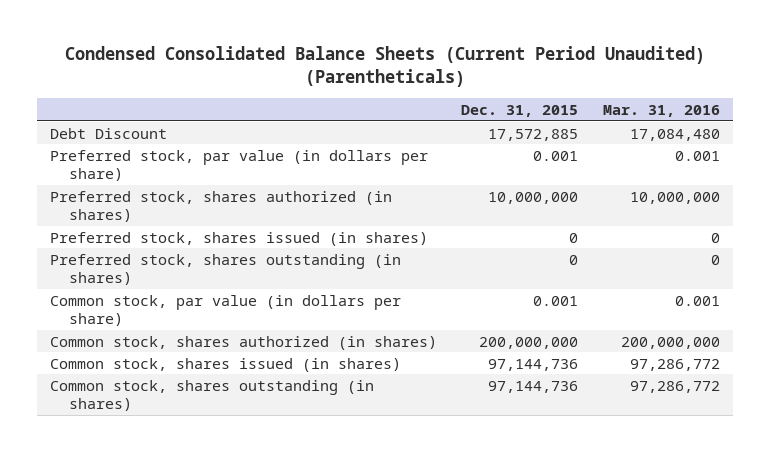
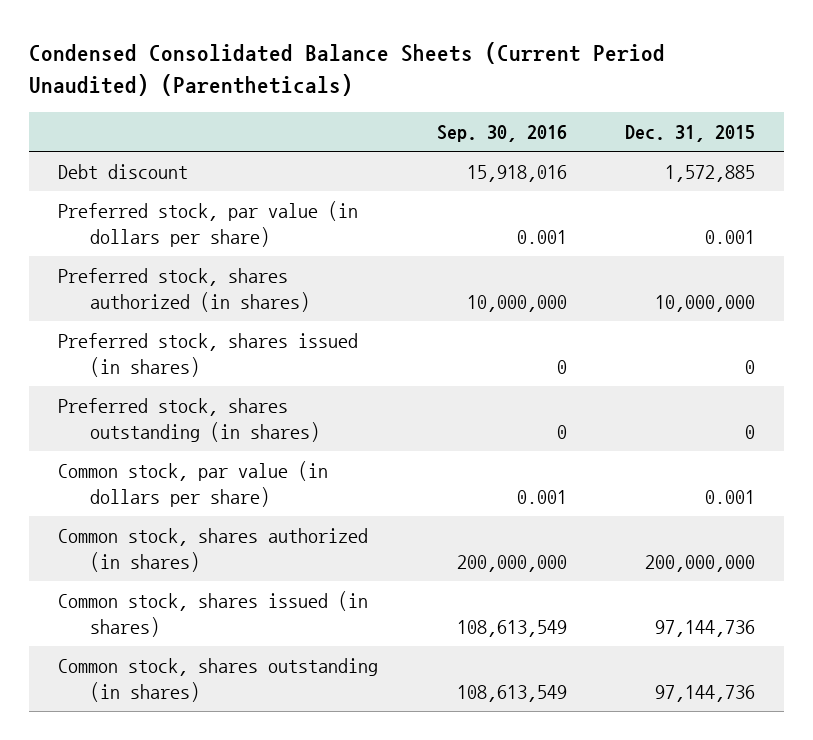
- | Dec. 31, 2015 | Mar. 31, 2016
+ | Sep. 30, 2016 | Dec. 31, 2015
- Debt Discount | 17,572,885 | 17,084,480
+ Debt discount | 15,918,016 | 1,572,885

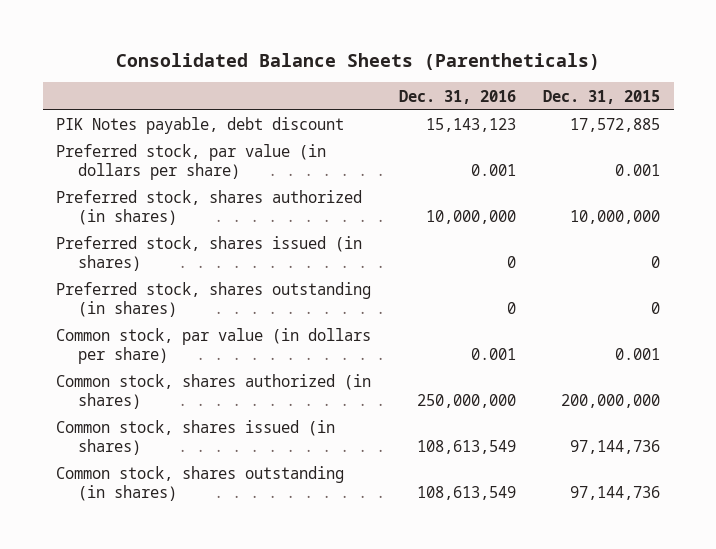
- Condensed Consolidated Balance Sheets (Current Period Unaudited) (Parentheticals)
+ Consolidated Balance Sheets (Parentheticals)
- | Sep. 30, 2016 | Dec. 31, 2015
+ | Dec. 31, 2016 | Dec. 31, 2015
- Debt discount | 15,918,016 | 1,572,885
+ PIK Notes payable, debt discount | 15,143,123 | 17,572,885

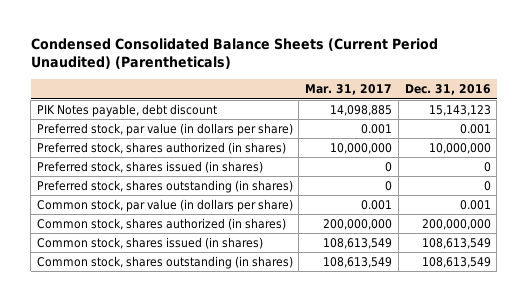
- Consolidated Balance Sheets (Parentheticals)
+ Condensed Consolidated Balance Sheets (Current Period Unaudited) (Parentheticals)
- | Dec. 31, 2016 | Dec. 31, 2015
+ | Mar. 31, 2017 | Dec. 31, 2016
- Common stock, shares authorized (in shares) | 250,000,000 | 200,000,000
+ Common stock, shares authorized (in shares) | 200,000,000 | 200,000,000

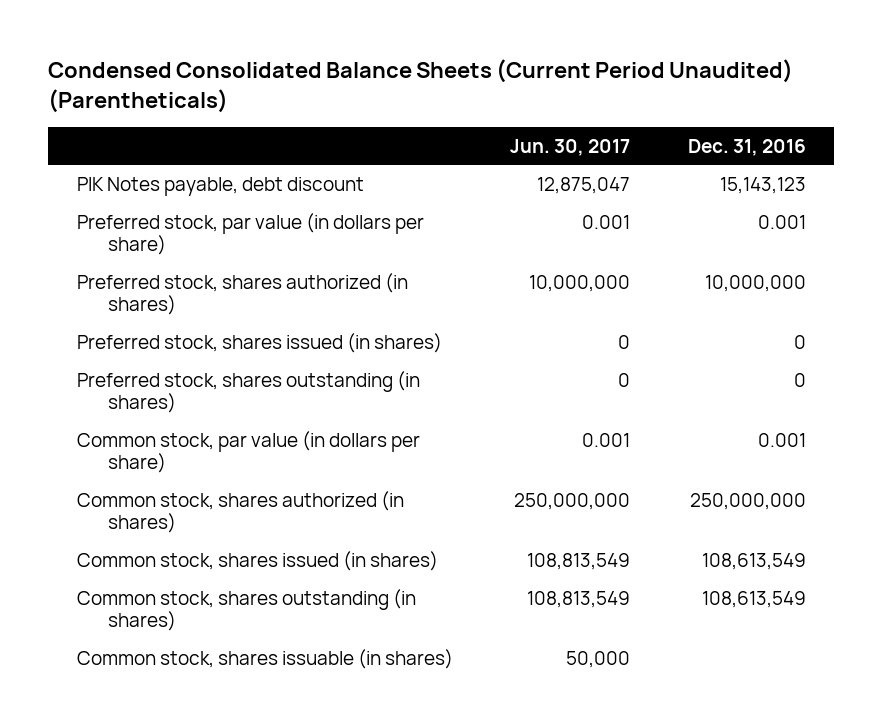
- | Mar. 31, 2017 | Dec. 31, 2016
+ | Jun. 30, 2017 | Dec. 31, 2016
- Common stock, shares authorized (in shares) | 200,000,000 | 200,000,000
+ Common stock, shares authorized (in shares) | 250,000,000 | 250,000,000
+ Common stock, shares issuable (in shares) | 50,000 |

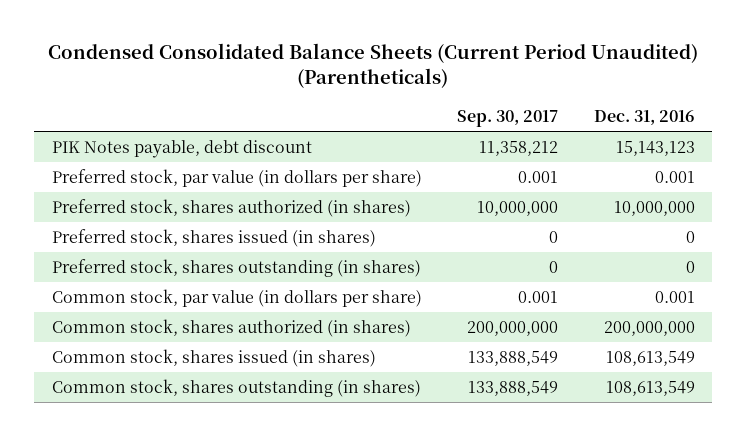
- | Jun. 30, 2017 | Dec. 31, 2016
+ | Sep. 30, 2017 | Dec. 31, 2016
- Common stock, shares authorized (in shares) | 250,000,000 | 250,000,000
+ Common stock, shares authorized (in shares) | 200,000,000 | 200,000,000
- Common stock, shares issuable (in shares) | 50,000 |

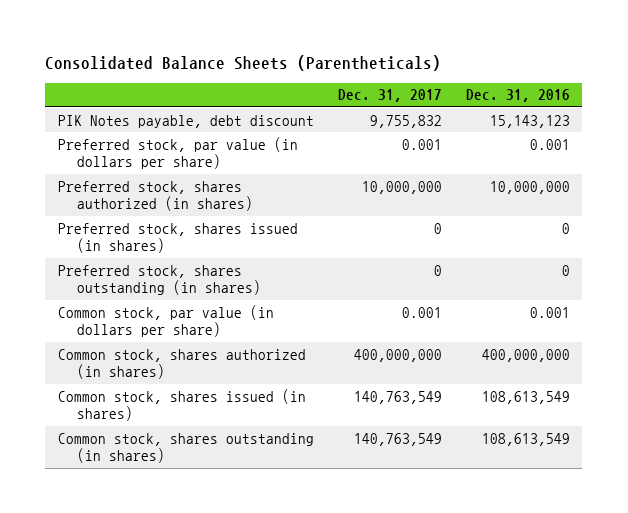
- Condensed Consolidated Balance Sheets (Current Period Unaudited) (Parentheticals)
+ Consolidated Balance Sheets (Parentheticals)
- | Sep. 30, 2017 | Dec. 31, 2016
+ | Dec. 31, 2017 | Dec. 31, 2016
- Common stock, shares authorized (in shares) | 200,000,000 | 200,000,000
+ Common stock, shares authorized (in shares) | 400,000,000 | 400,000,000

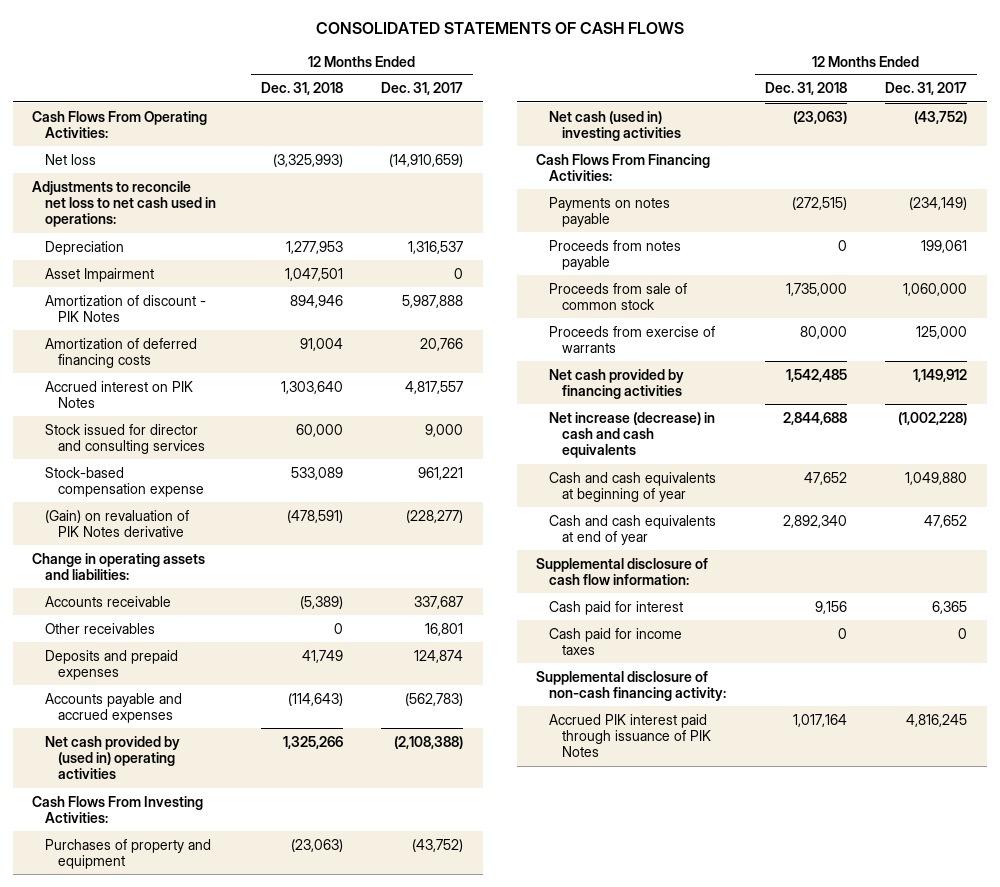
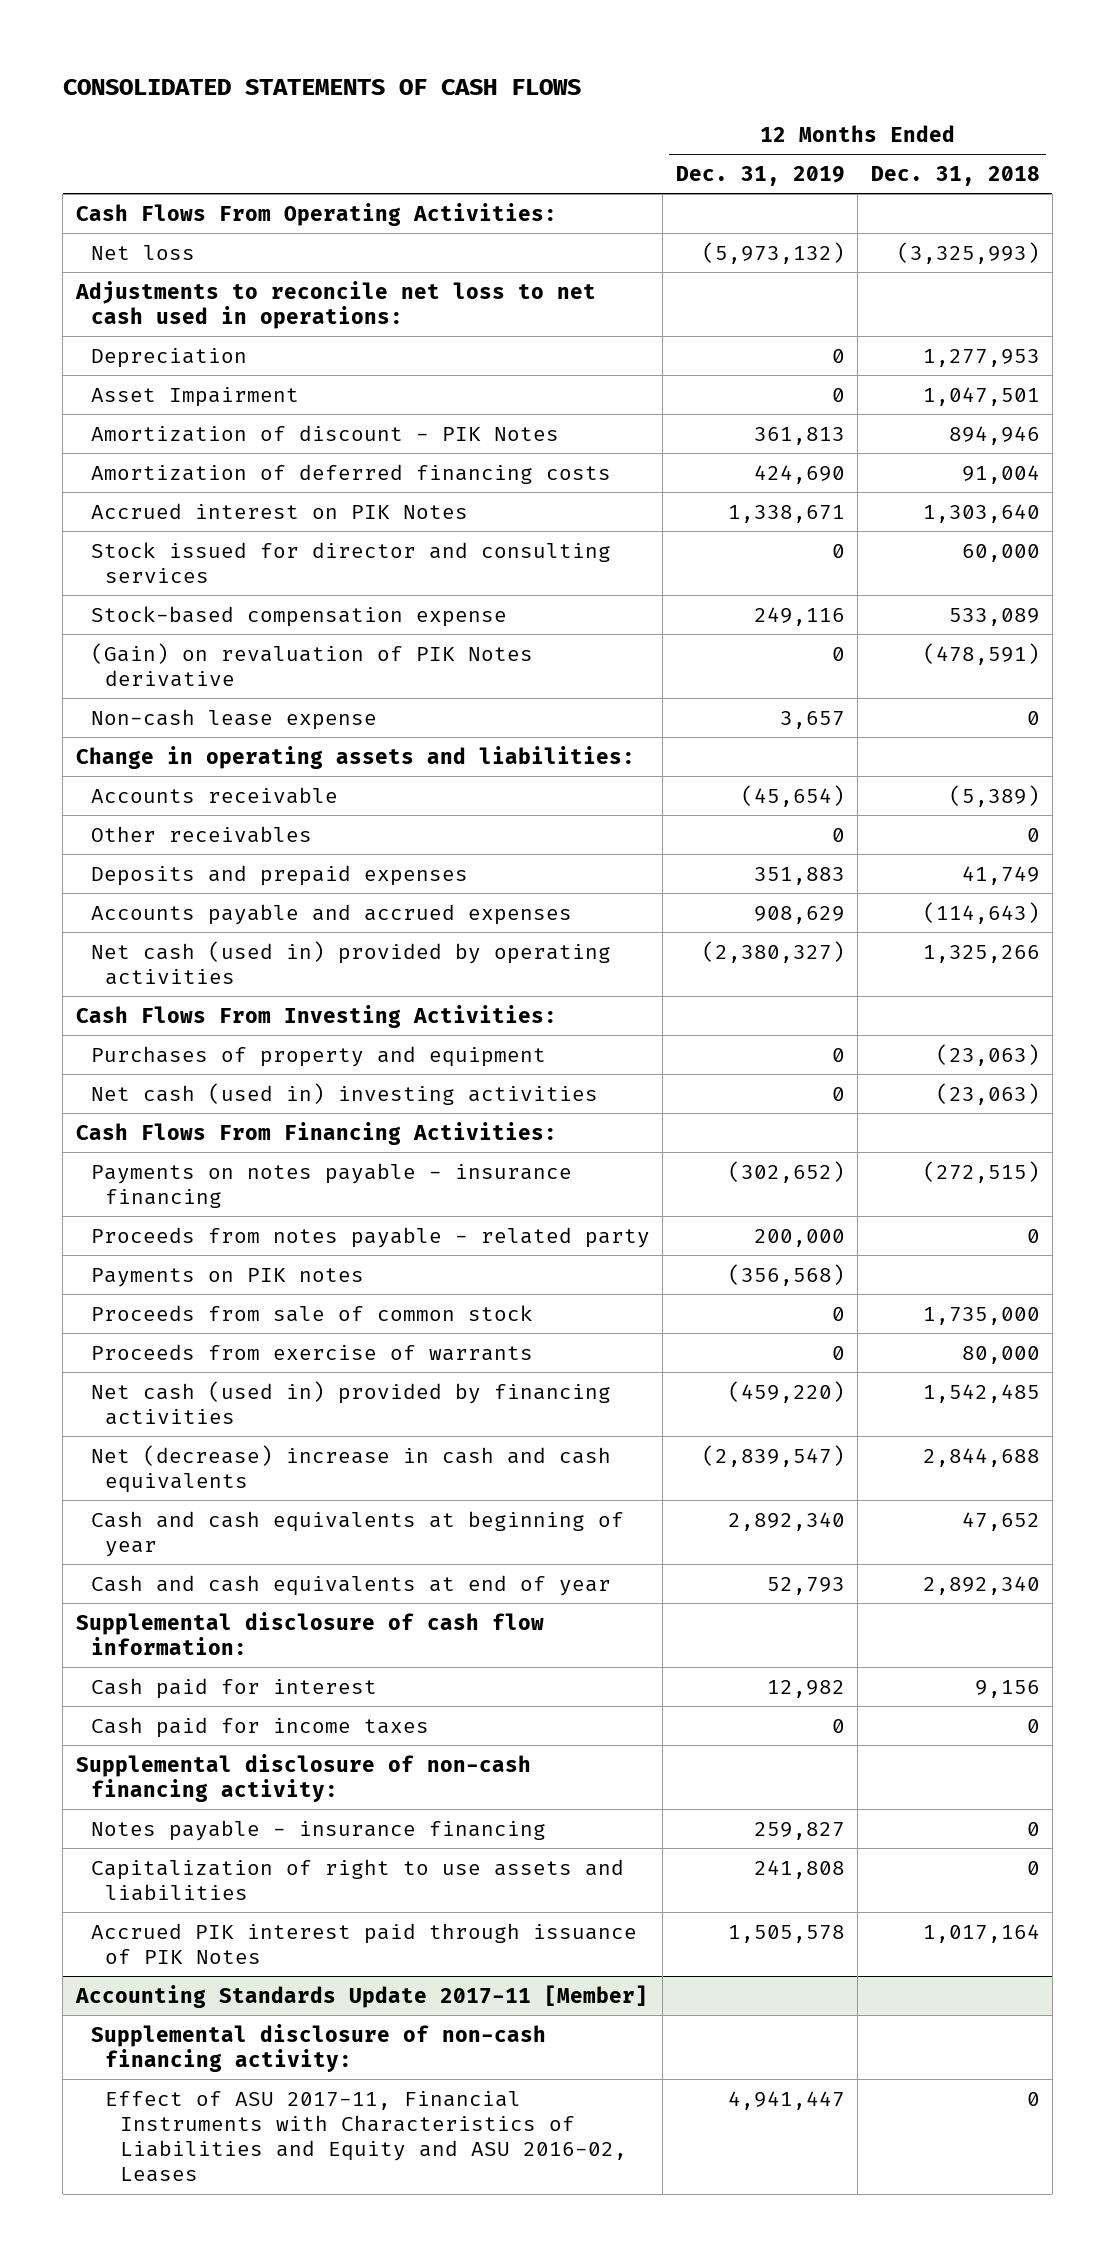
- | 12 Months Ended Dec. 31, 2018 | 12 Months Ended Dec. 31, 2017
+ | 12 Months Ended Dec. 31, 2019 | 12 Months Ended Dec. 31, 2018
+ Non-cash lease expense | 3,657 | 0
- Net cash provided by (used in) operating activities | 1,325,266 | (2,108,388)
+ Net cash (used in) provided by operating activities | (2,380,327) | 1,325,266
- Payments on notes payable | (272,515) | (234,149)
- Proceeds from notes payable | 0 | 199,061
+ Payments on notes payable - insurance financing | (302,652) | (272,515)
+ Proceeds from notes payable - related party | 200,000 | 0
+ Payments on PIK notes | (356,568) |
- Net cash provided by financing activities | 1,542,485 | 1,149,912
- Net increase (decrease) in cash and cash equivalents | 2,844,688 | (1,002,228)
+ Net cash (used in) provided by financing activities | (459,220) | 1,542,485
+ Net (decrease) increase in cash and cash equivalents | (2,839,547) | 2,844,688
+ Notes payable - insurance financing | 259,827 | 0
+ Capitalization of right to use assets and liabilities | 241,808 | 0
+ Accounting Standards Update 2017-11 [Member]
+ Supplemental disclosure of non-cash financing activity:
+ Effect of ASU 2017-11, Financial Instruments with Characteristics of Liabilities and Equity and ASU 2016-02, Leases | 4,941,447 | 0

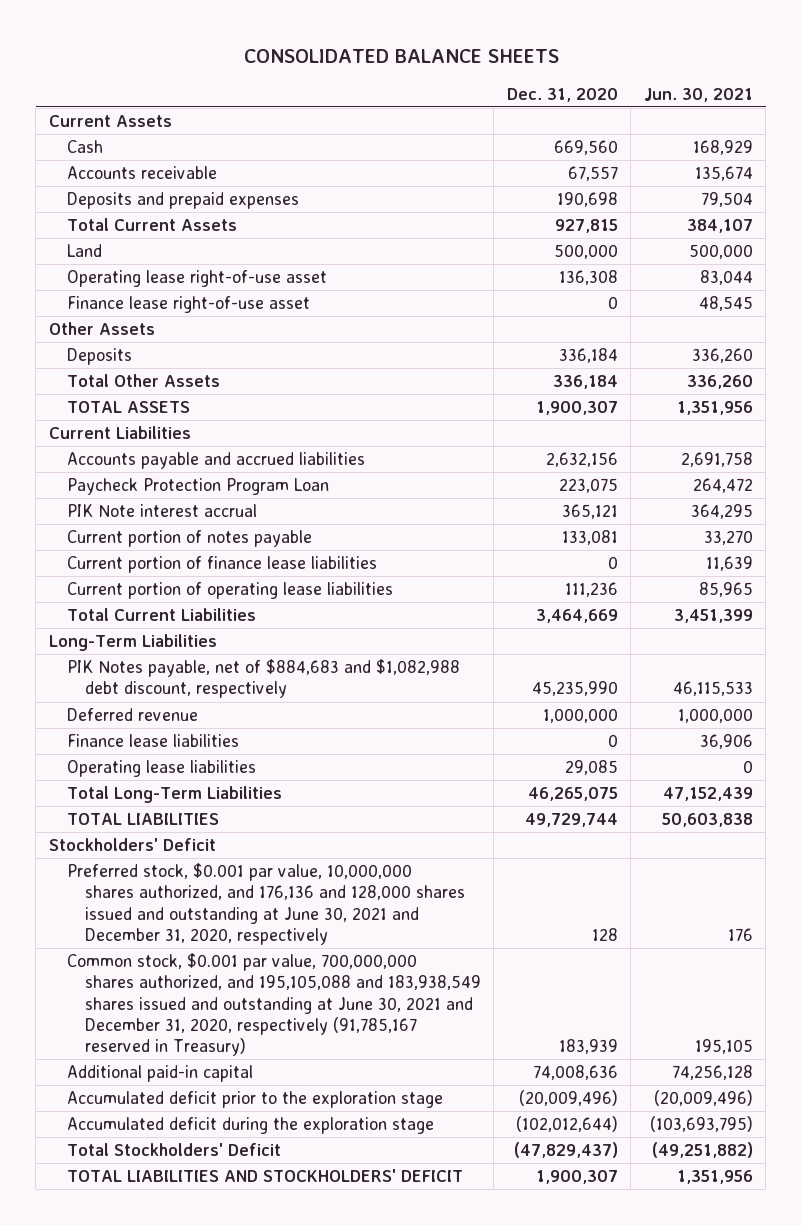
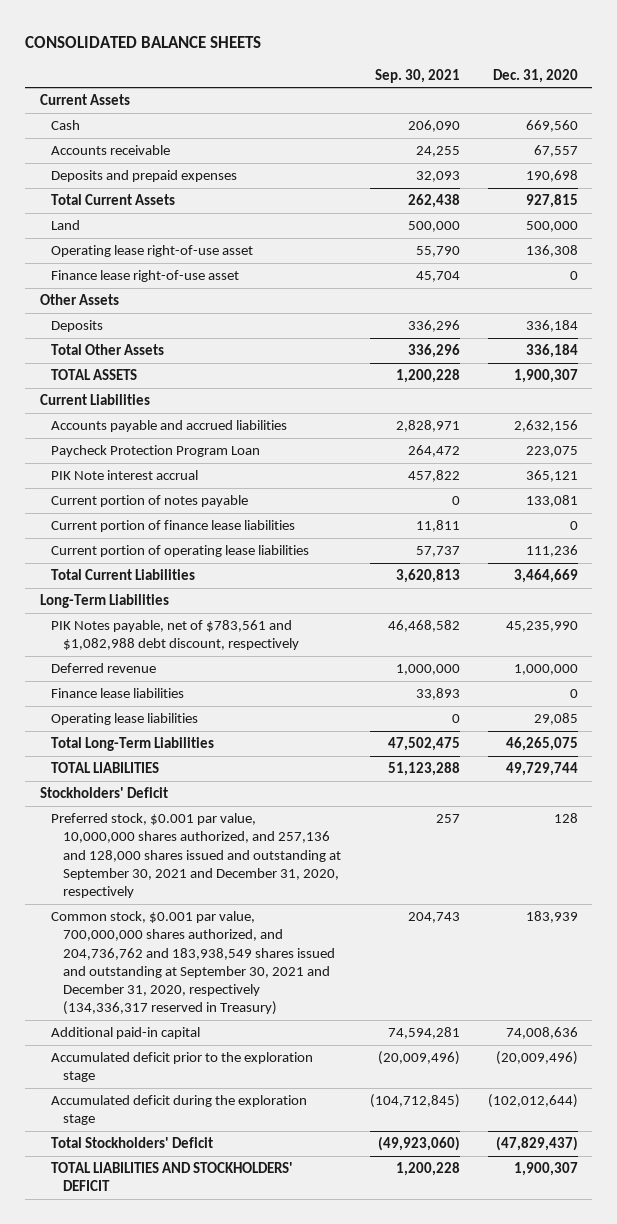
- | Dec. 31, 2020 | Jun. 30, 2021
+ | Sep. 30, 2021 | Dec. 31, 2020
- PIK Notes payable, net of $884,683 and $1,082,988 debt discount, respectively | 45,235,990 | 46,115,533
+ PIK Notes payable, net of $783,561 and $1,082,988 debt discount, respectively | 46,468,582 | 45,235,990
- Preferred stock, $0.001 par value, 10,000,000 shares authorized, and 176,136 and 128,000 shares issued and outstanding at June 30, 2021 and December 31, 2020, respectively | 128 | 176
- Common stock, $0.001 par value, 700,000,000 shares authorized, and 195,105,088 and 183,938,549 shares issued and outstanding at June 30, 2021 and December 31, 2020, respectively (91,785,167 reserved in Treasury) | 183,939 | 195,105
+ Preferred stock, $0.001 par value, 10,000,000 shares authorized, and 257,136 and 128,000 shares issued and outstanding at September 30, 2021 and December 31, 2020, respectively | 257 | 128
+ Common stock, $0.001 par value, 700,000,000 shares authorized, and 204,736,762 and 183,938,549 shares issued and outstanding at September 30, 2021 and December 31, 2020, respectively (134,336,317 reserved in Treasury) | 204,743 | 183,939

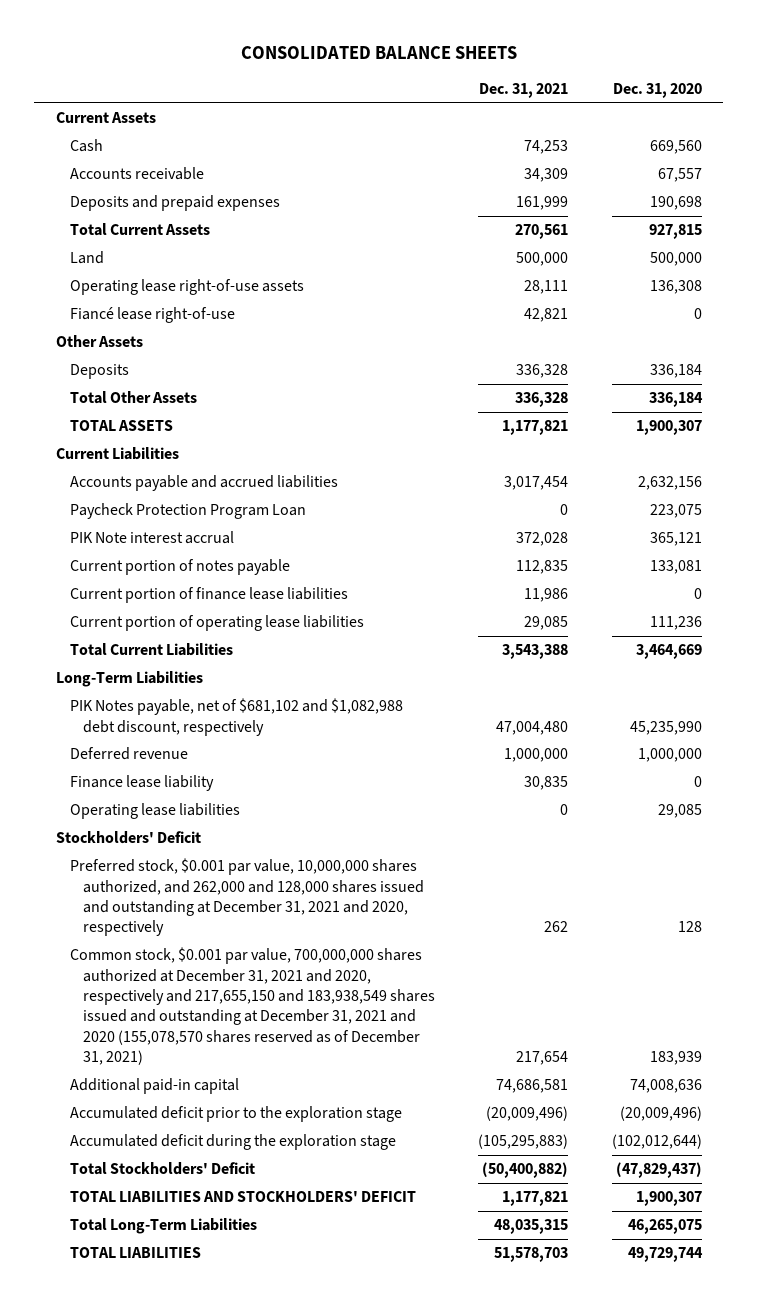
- | Sep. 30, 2021 | Dec. 31, 2020
+ | Dec. 31, 2021 | Dec. 31, 2020
- Operating lease right-of-use asset | 55,790 | 136,308
- Finance lease right-of-use asset | 45,704 | 0
+ Operating lease right-of-use assets | 28,111 | 136,308
+ Fiancé lease right-of-use | 42,821 | 0
- PIK Notes payable, net of $783,561 and $1,082,988 debt discount, respectively | 46,468,582 | 45,235,990
+ PIK Notes payable, net of $681,102 and $1,082,988 debt discount, respectively | 47,004,480 | 45,235,990
- Finance lease liabilities | 33,893 | 0
+ Finance lease liability | 30,835 | 0
- Preferred stock, $0.001 par value, 10,000,000 shares authorized, and 257,136 and 128,000 shares issued and outstanding at September 30, 2021 and December 31, 2020, respectively | 257 | 128
- Common stock, $0.001 par value, 700,000,000 shares authorized, and 204,736,762 and 183,938,549 shares issued and outstanding at September 30, 2021 and December 31, 2020, respectively (134,336,317 reserved in Treasury) | 204,743 | 183,939
+ Preferred stock, $0.001 par value, 10,000,000 shares authorized, and 262,000 and 128,000 shares issued and outstanding at December 31, 2021 and 2020, respectively | 262 | 128
+ Common stock, $0.001 par value, 700,000,000 shares authorized at December 31, 2021 and 2020, respectively and 217,655,150 and 183,938,549 shares issued and outstanding at December 31, 2021 and 2020 (155,078,570 shares reserved as of December 31, 2021) | 217,654 | 183,939
moved down: Total Long-Term Liabilities | 48,035,315 | 46,265,075
moved down: TOTAL LIABILITIES | 51,578,703 | 49,729,744

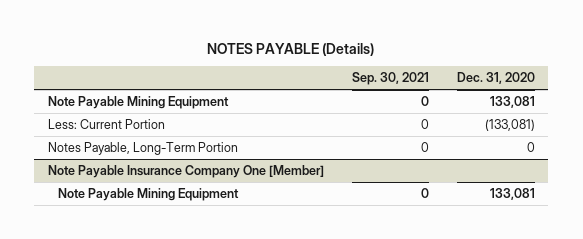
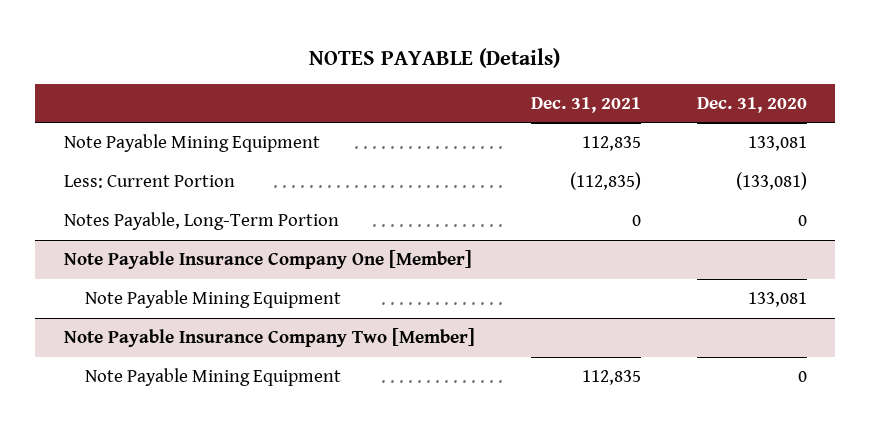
- | Sep. 30, 2021 | Dec. 31, 2020
+ | Dec. 31, 2021 | Dec. 31, 2020
+ Note Payable Insurance Company Two [Member]
+ Note Payable Mining Equipment | 112,835 | 0

